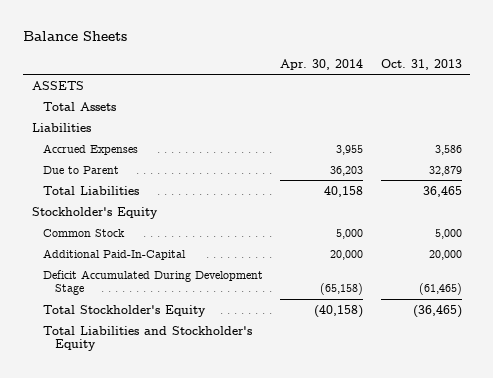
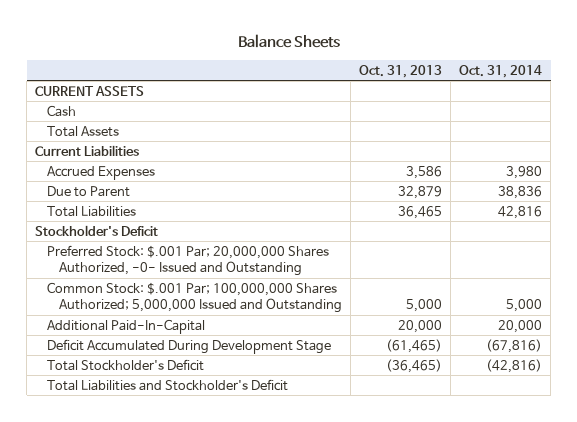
- | Apr. 30, 2014 | Oct. 31, 2013
+ | Oct. 31, 2013 | Oct. 31, 2014
- ASSETS
+ CURRENT ASSETS
+ Cash
- Liabilities
+ Current Liabilities
- Stockholder's Equity
- Common Stock | 5,000 | 5,000
+ Stockholder's Deficit
+ Preferred Stock: $.001 Par; 20,000,000 Shares Authorized, -0- Issued and Outstanding
+ Common Stock: $.001 Par; 100,000,000 Shares Authorized; 5,000,000 Issued and Outstanding | 5,000 | 5,000
- Total Stockholder's Equity | (40,158) | (36,465)
- Total Liabilities and Stockholder's Equity
+ Total Stockholder's Deficit | (36,465) | (42,816)
+ Total Liabilities and Stockholder's Deficit

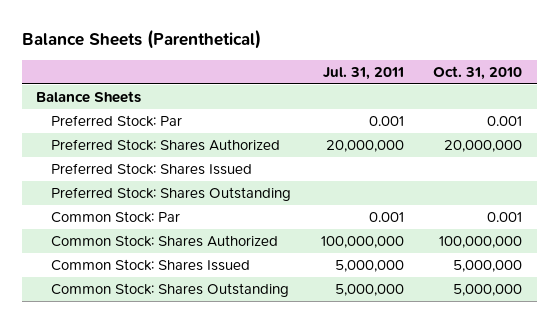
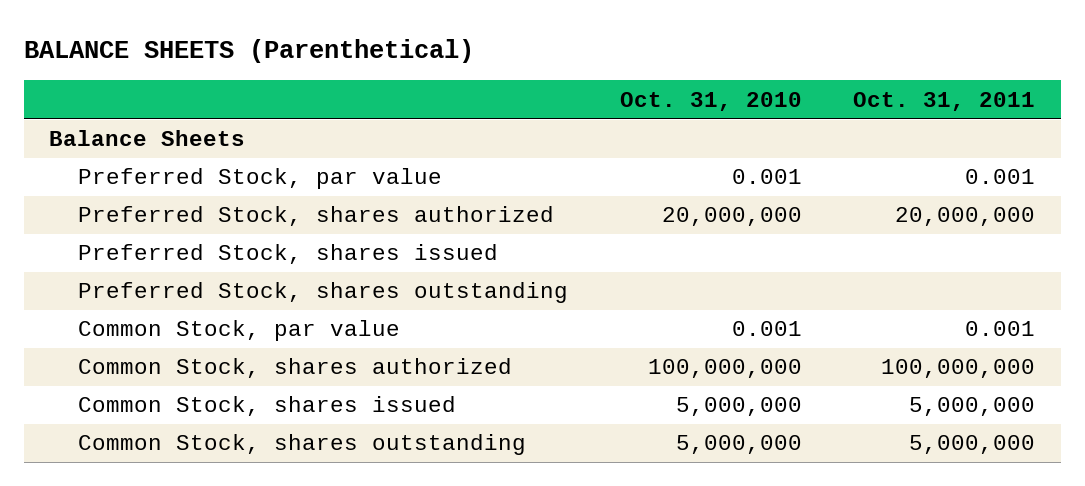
- Balance Sheets (Parenthetical)
+ BALANCE SHEETS (Parenthetical)
- | Jul. 31, 2011 | Oct. 31, 2010
+ | Oct. 31, 2010 | Oct. 31, 2011
- Preferred Stock: Par | 0.001 | 0.001
- Preferred Stock: Shares Authorized | 20,000,000 | 20,000,000
- Preferred Stock: Shares Issued
- Preferred Stock: Shares Outstanding
- Common Stock: Par | 0.001 | 0.001
- Common Stock: Shares Authorized | 100,000,000 | 100,000,000
- Common Stock: Shares Issued | 5,000,000 | 5,000,000
- Common Stock: Shares Outstanding | 5,000,000 | 5,000,000
+ Preferred Stock, par value | 0.001 | 0.001
+ Preferred Stock, shares authorized | 20,000,000 | 20,000,000
+ Preferred Stock, shares issued
+ Preferred Stock, shares outstanding
+ Common Stock, par value | 0.001 | 0.001
+ Common Stock, shares authorized | 100,000,000 | 100,000,000
+ Common Stock, shares issued | 5,000,000 | 5,000,000
+ Common Stock, shares outstanding | 5,000,000 | 5,000,000

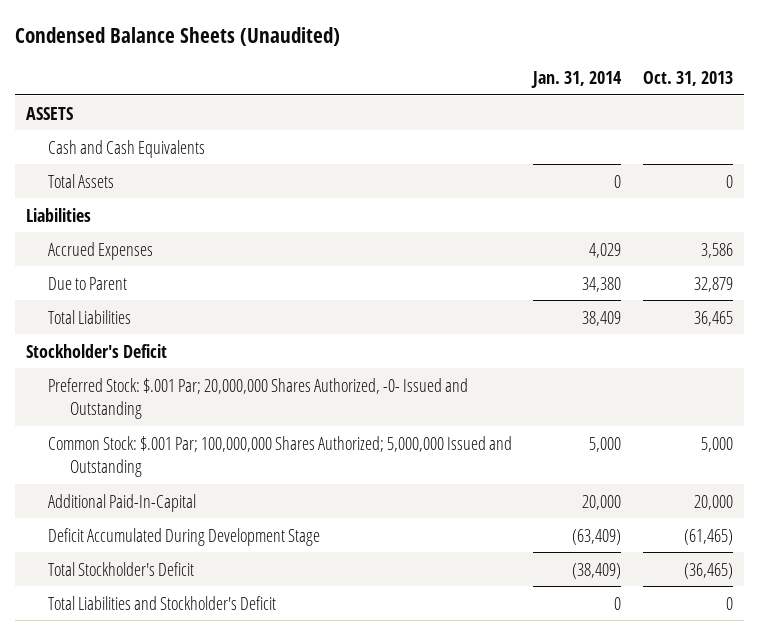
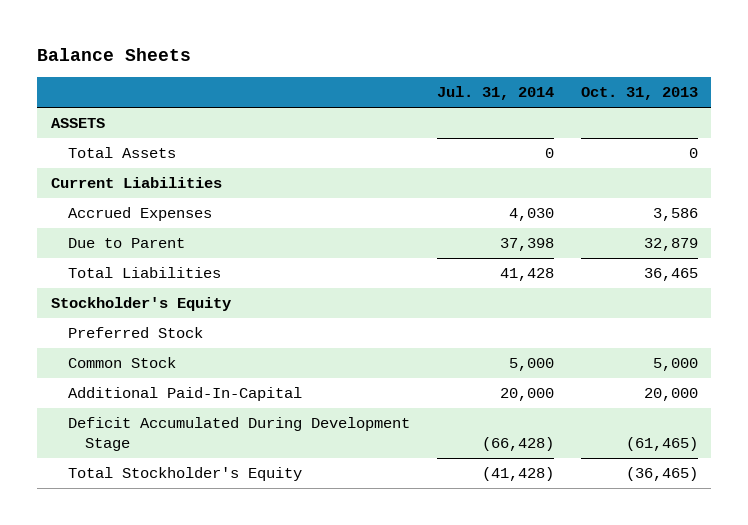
- Condensed Balance Sheets (Unaudited)
+ Balance Sheets
- | Jan. 31, 2014 | Oct. 31, 2013
+ | Jul. 31, 2014 | Oct. 31, 2013
- Cash and Cash Equivalents
- Liabilities
+ Current Liabilities
- Stockholder's Deficit
- Preferred Stock: $.001 Par; 20,000,000 Shares Authorized, -0- Issued and Outstanding
- Common Stock: $.001 Par; 100,000,000 Shares Authorized; 5,000,000 Issued and Outstanding | 5,000 | 5,000
+ Stockholder's Equity
+ Preferred Stock
+ Common Stock | 5,000 | 5,000
- Total Stockholder's Deficit | (38,409) | (36,465)
- Total Liabilities and Stockholder's Deficit | 0 | 0
+ Total Stockholder's Equity | (41,428) | (36,465)

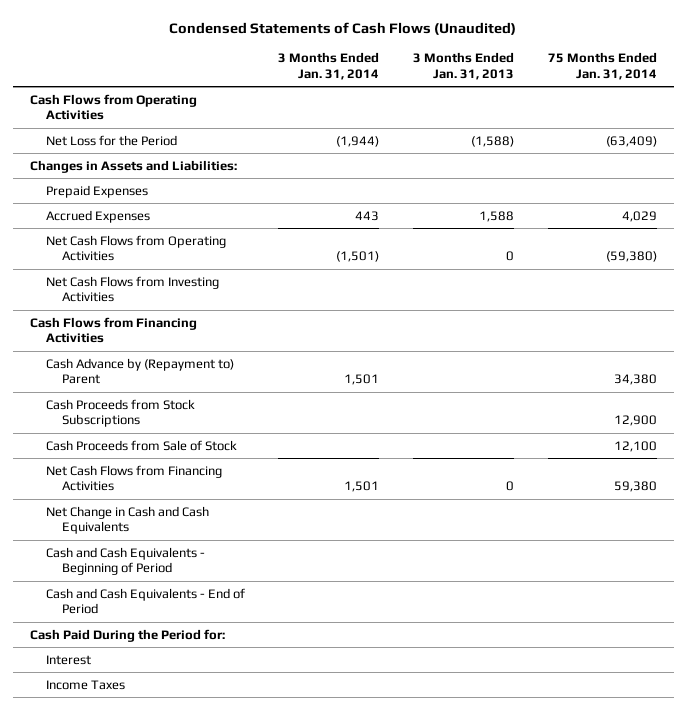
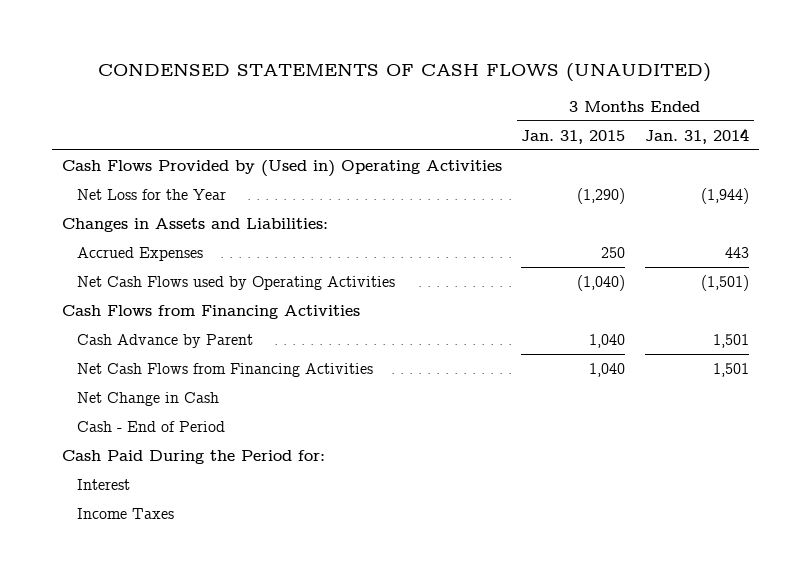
- Condensed Statements of Cash Flows (Unaudited)
+ CONDENSED STATEMENTS OF CASH FLOWS (UNAUDITED)
- | 3 Months Ended Jan. 31, 2014 | 3 Months Ended Jan. 31, 2013 | 75 Months Ended Jan. 31, 2014
+ | 3 Months Ended Jan. 31, 2015 | 3 Months Ended Jan. 31, 2014
- Cash Flows from Operating Activities
- Net Loss for the Period | (1,944) | (1,588) | (63,409)
+ Cash Flows Provided by (Used in) Operating Activities
+ Net Loss for the Year | (1,290) | (1,944)
- Prepaid Expenses
- Net Cash Flows from Operating Activities | (1,501) | 0 | (59,380)
- Net Cash Flows from Investing Activities
+ Net Cash Flows used by Operating Activities | (1,040) | (1,501)
- Cash Advance by (Repayment to) Parent | 1,501 | | 34,380
- Cash Proceeds from Stock Subscriptions | | | 12,900
- Cash Proceeds from Sale of Stock | | | 12,100
+ Cash Advance by Parent | 1,040 | 1,501
- Net Change in Cash and Cash Equivalents
- Cash and Cash Equivalents - Beginning of Period
- Cash and Cash Equivalents - End of Period
+ Net Change in Cash
+ Cash - End of Period

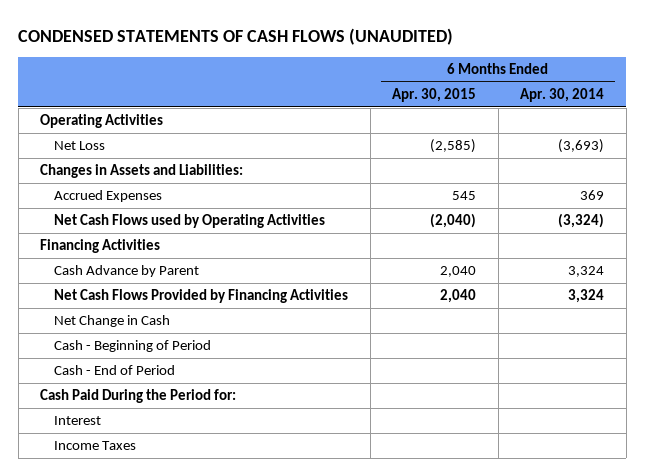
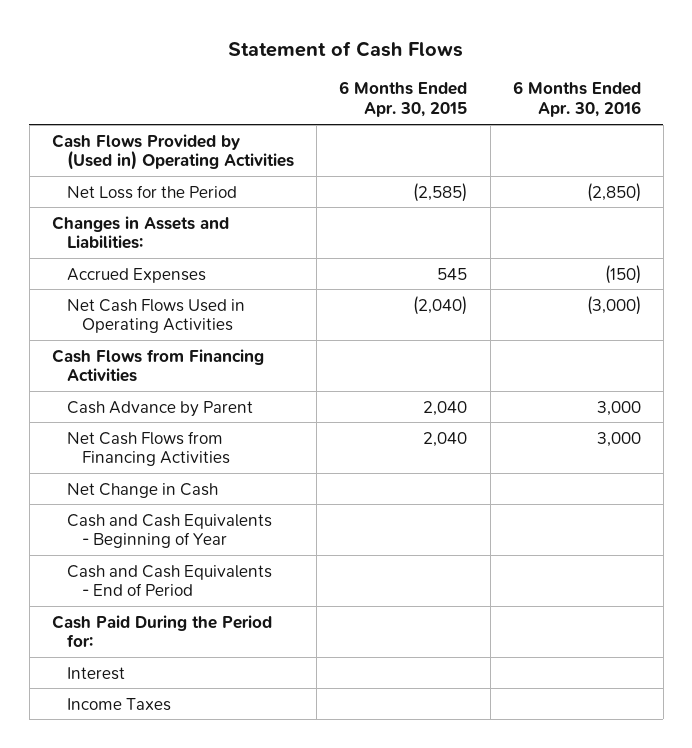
- CONDENSED STATEMENTS OF CASH FLOWS (UNAUDITED)
+ Statement of Cash Flows
- | 6 Months Ended Apr. 30, 2015 | 6 Months Ended Apr. 30, 2014
+ | 6 Months Ended Apr. 30, 2015 | 6 Months Ended Apr. 30, 2016
- Operating Activities
- Net Loss | (2,585) | (3,693)
+ Cash Flows Provided by (Used in) Operating Activities
+ Net Loss for the Period | (2,585) | (2,850)
- Net Cash Flows used by Operating Activities | (2,040) | (3,324)
- Financing Activities
+ Net Cash Flows Used in Operating Activities | (2,040) | (3,000)
+ Cash Flows from Financing Activities
- Net Cash Flows Provided by Financing Activities | 2,040 | 3,324
+ Net Cash Flows from Financing Activities | 2,040 | 3,000
- Cash - Beginning of Period
- Cash - End of Period
+ Cash and Cash Equivalents - Beginning of Year
+ Cash and Cash Equivalents - End of Period

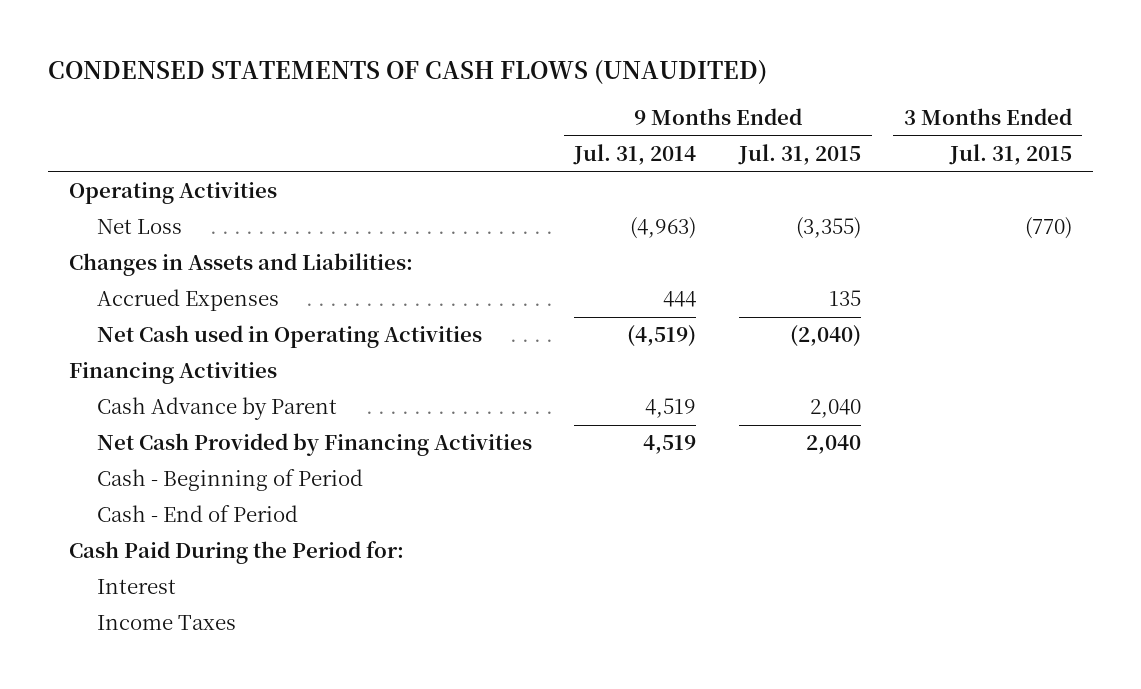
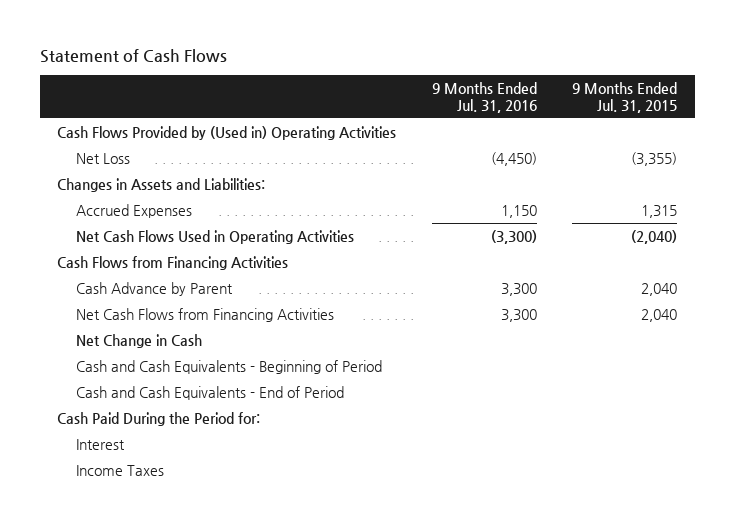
- CONDENSED STATEMENTS OF CASH FLOWS (UNAUDITED)
+ Statement of Cash Flows
- | 9 Months Ended Jul. 31, 2014 | 9 Months Ended Jul. 31, 2015 | 3 Months Ended Jul. 31, 2015
+ | 9 Months Ended Jul. 31, 2016 | 9 Months Ended Jul. 31, 2015
- Operating Activities
+ Cash Flows Provided by (Used in) Operating Activities
- Accrued Expenses | 444 | 135 |
- Net Cash used in Operating Activities | (4,519) | (2,040) |
- Financing Activities
+ Accrued Expenses | 1,150 | 1,315
+ Net Cash Flows Used in Operating Activities | (3,300) | (2,040)
+ Cash Flows from Financing Activities
- Net Cash Provided by Financing Activities | 4,519 | 2,040 |
- Cash - Beginning of Period
- Cash - End of Period
+ Net Cash Flows from Financing Activities | 3,300 | 2,040
+ Net Change in Cash
+ Cash and Cash Equivalents - Beginning of Period
+ Cash and Cash Equivalents - End of Period

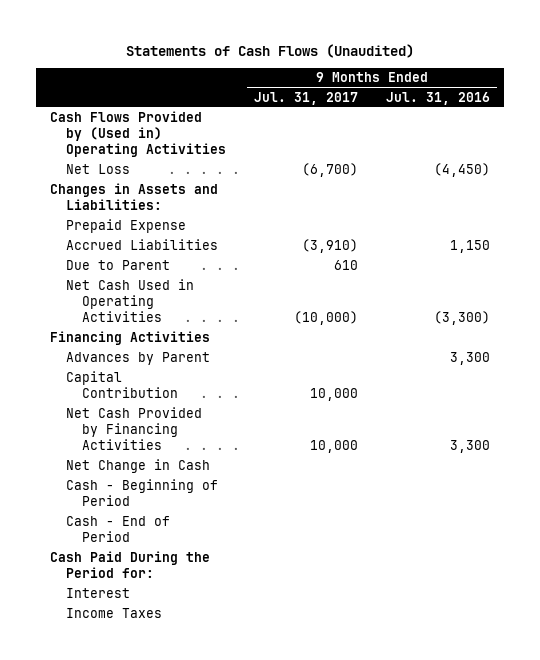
- Statement of Cash Flows
+ Statements of Cash Flows (Unaudited)
- | 9 Months Ended Jul. 31, 2016 | 9 Months Ended Jul. 31, 2015
+ | 9 Months Ended Jul. 31, 2017 | 9 Months Ended Jul. 31, 2016
- Accrued Expenses | 1,150 | 1,315
- Net Cash Flows Used in Operating Activities | (3,300) | (2,040)
- Cash Flows from Financing Activities
- Cash Advance by Parent | 3,300 | 2,040
- Net Cash Flows from Financing Activities | 3,300 | 2,040
+ Prepaid Expense
+ Accrued Liabilities | (3,910) | 1,150
+ Due to Parent | 610 |
+ Net Cash Used in Operating Activities | (10,000) | (3,300)
+ Financing Activities
+ Advances by Parent | | 3,300
+ Capital Contribution | 10,000 |
+ Net Cash Provided by Financing Activities | 10,000 | 3,300
- Cash and Cash Equivalents - Beginning of Period
- Cash and Cash Equivalents - End of Period
+ Cash - Beginning of Period
+ Cash - End of Period

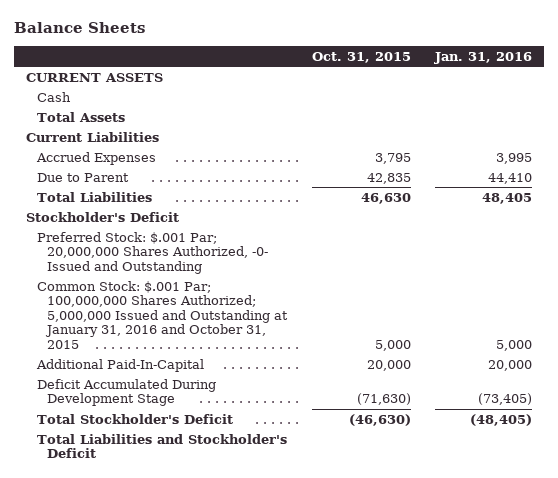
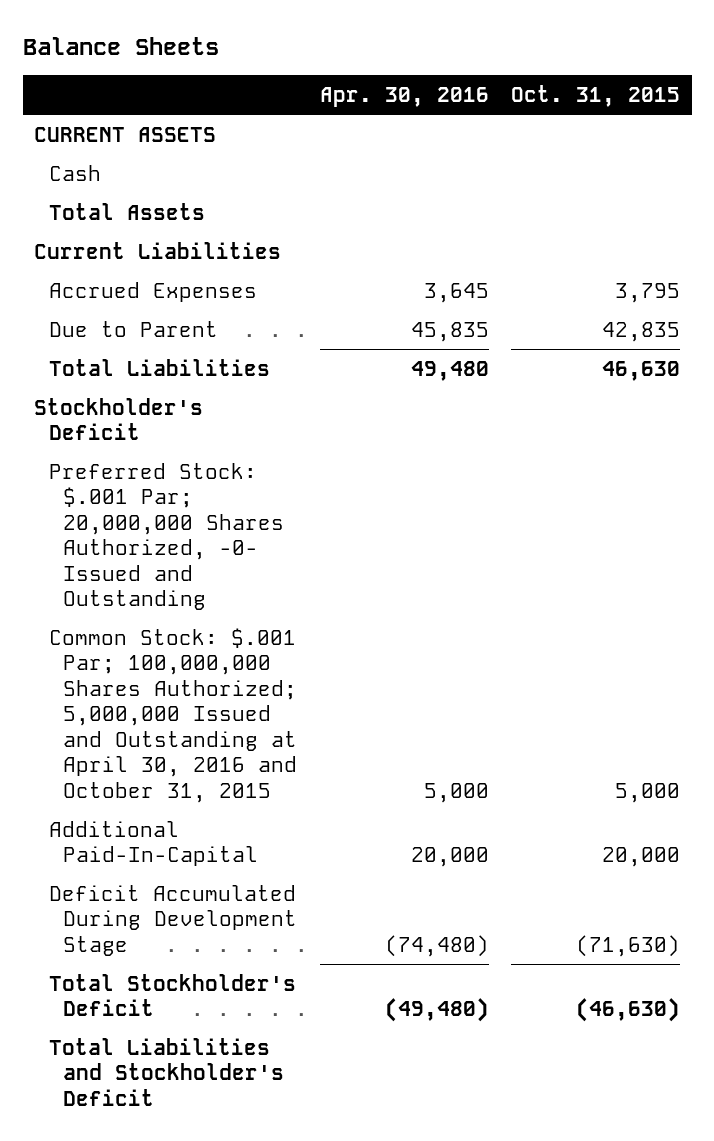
- | Oct. 31, 2015 | Jan. 31, 2016
+ | Apr. 30, 2016 | Oct. 31, 2015
- Common Stock: $.001 Par; 100,000,000 Shares Authorized; 5,000,000 Issued and Outstanding at January 31, 2016 and October 31, 2015 | 5,000 | 5,000
+ Common Stock: $.001 Par; 100,000,000 Shares Authorized; 5,000,000 Issued and Outstanding at April 30, 2016 and October 31, 2015 | 5,000 | 5,000

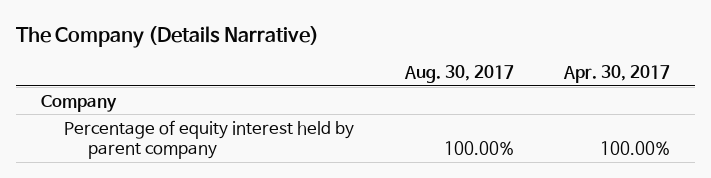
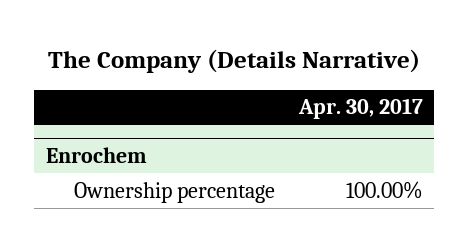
- | Aug. 30, 2017 | Apr. 30, 2017
+ | Apr. 30, 2017
- Company
- Percentage of equity interest held by parent company | 100.00% | 100.00%
+ Enrochem
+ Ownership percentage | 100.00%

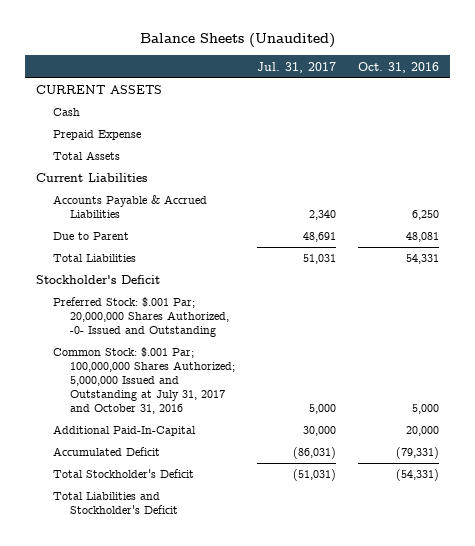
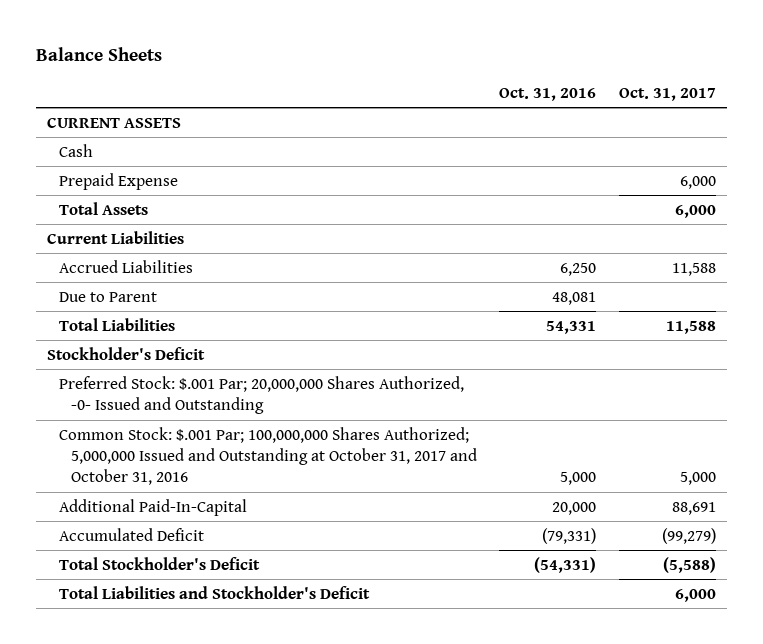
- Balance Sheets (Unaudited)
+ Balance Sheets
- | Jul. 31, 2017 | Oct. 31, 2016
+ | Oct. 31, 2016 | Oct. 31, 2017
- Accounts Payable & Accrued Liabilities | 2,340 | 6,250
+ Accrued Liabilities | 6,250 | 11,588
- Common Stock: $.001 Par; 100,000,000 Shares Authorized; 5,000,000 Issued and Outstanding at July 31, 2017 and October 31, 2016 | 5,000 | 5,000
+ Common Stock: $.001 Par; 100,000,000 Shares Authorized; 5,000,000 Issued and Outstanding at October 31, 2017 and October 31, 2016 | 5,000 | 5,000

